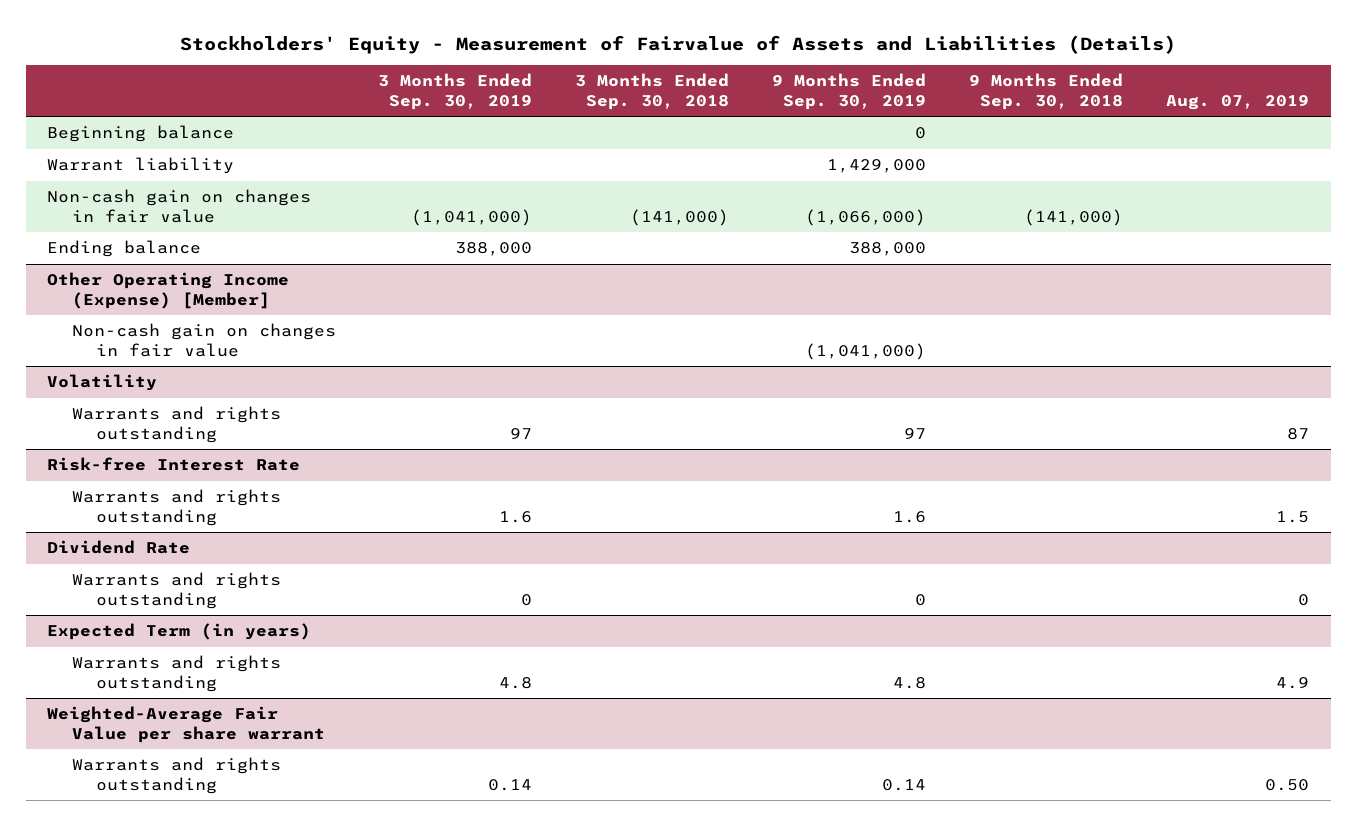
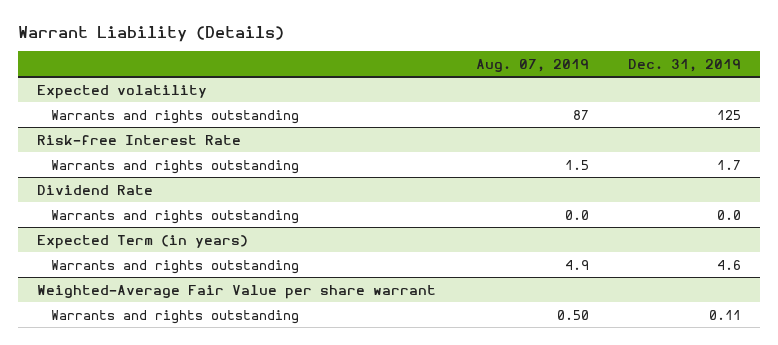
- Stockholders' Equity - Measurement of Fairvalue of Assets and Liabilities (Details)
+ Warrant Liability (Details)
- | 3 Months Ended Sep. 30, 2019 | 3 Months Ended Sep. 30, 2018 | 9 Months Ended Sep. 30, 2019 | 9 Months Ended Sep. 30, 2018 | Aug. 07, 2019
+ | Aug. 07, 2019 | Dec. 31, 2019
- Beginning balance | | | 0 | |
- Warrant liability | | | 1,429,000 | |
- Non-cash gain on changes in fair value | (1,041,000) | (141,000) | (1,066,000) | (141,000) |
- Ending balance | 388,000 | | 388,000 | |
- Other Operating Income (Expense) [Member]
- Non-cash gain on changes in fair value | | | (1,041,000) | |
- Volatility
+ Expected volatility
@ Dividend Rate
- Warrants and rights outstanding | 0 | | 0 | | 0
+ Warrants and rights outstanding | 0.0 | 0.0

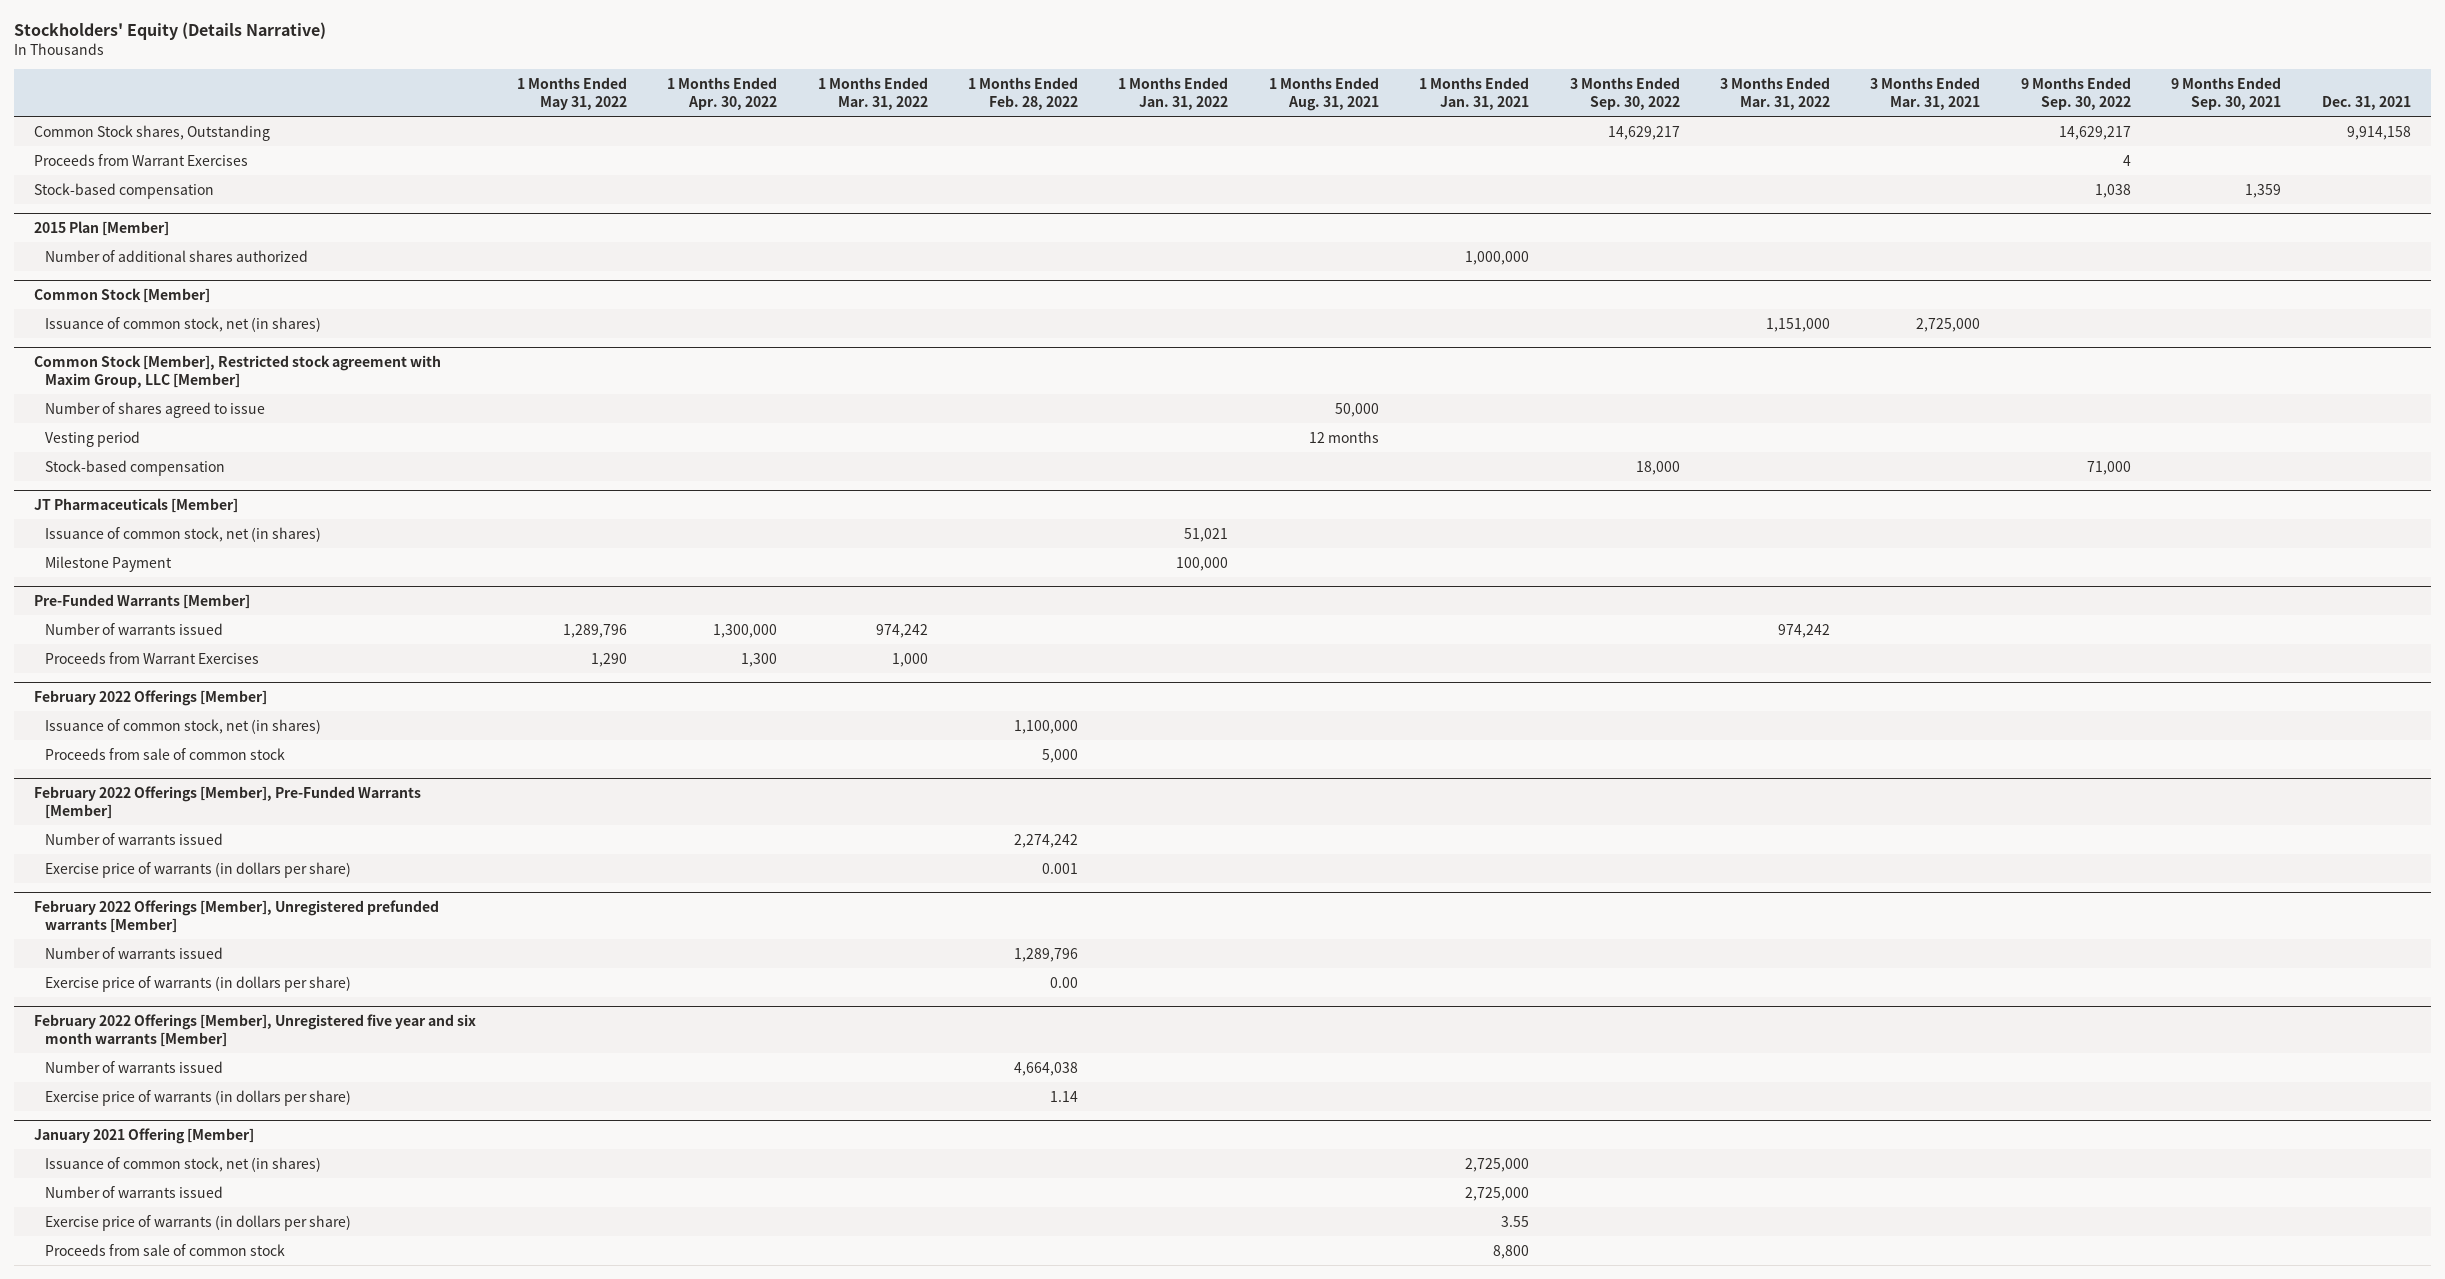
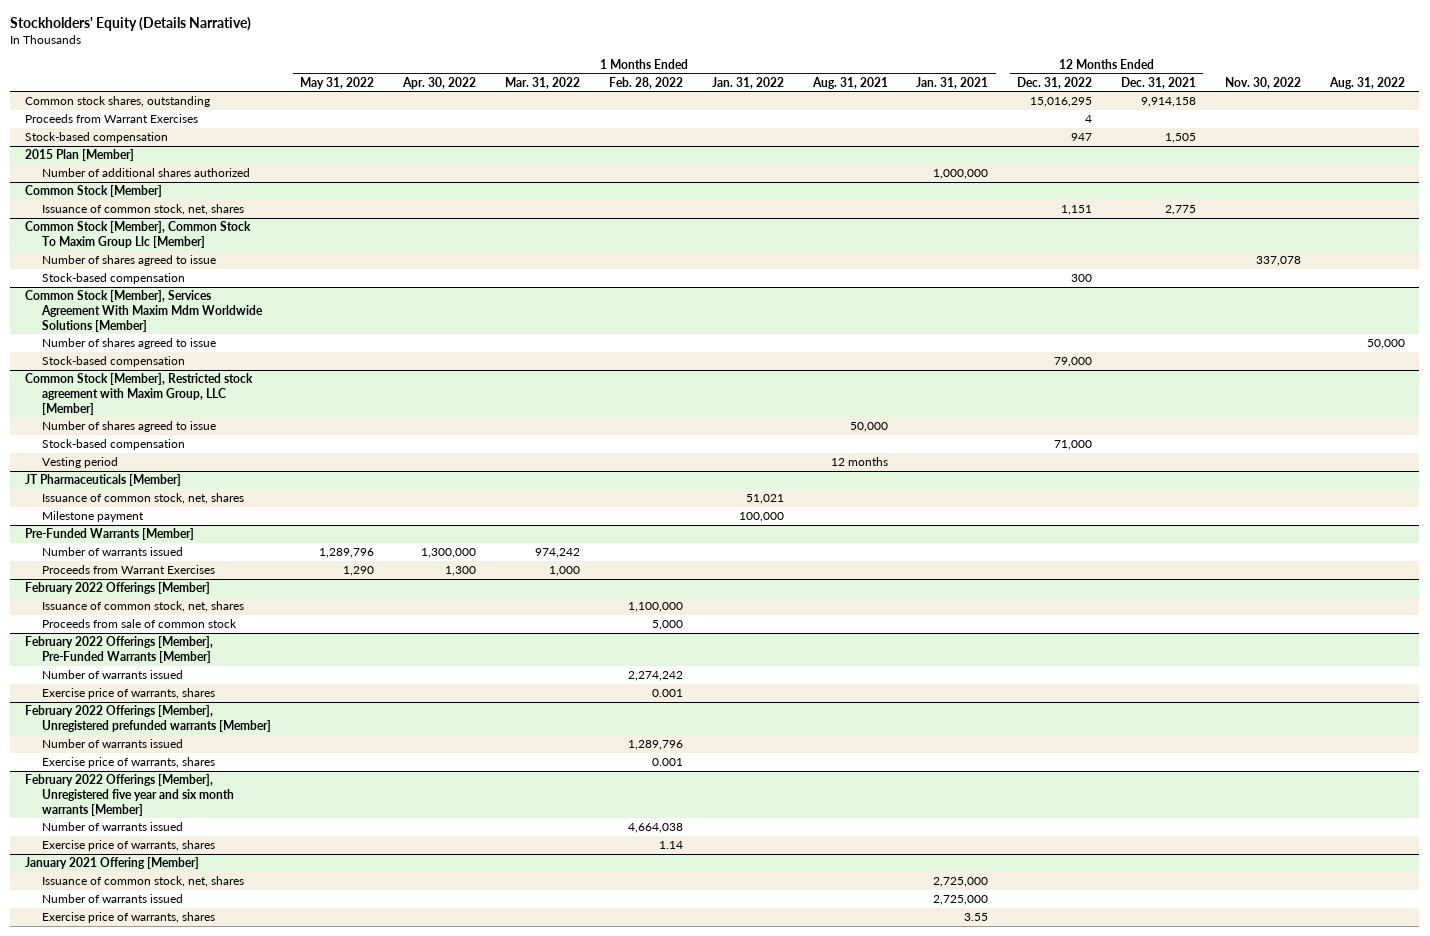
- | 1 Months Ended May 31, 2022 | 1 Months Ended Apr. 30, 2022 | 1 Months Ended Mar. 31, 2022 | 1 Months Ended Feb. 28, 2022 | 1 Months Ended Jan. 31, 2022 | 1 Months Ended Aug. 31, 2021 | 1 Months Ended Jan. 31, 2021 | 3 Months Ended Sep. 30, 2022 | 3 Months Ended Mar. 31, 2022 | 3 Months Ended Mar. 31, 2021 | 9 Months Ended Sep. 30, 2022 | 9 Months Ended Sep. 30, 2021 | Dec. 31, 2021
+ | 1 Months Ended May 31, 2022 | 1 Months Ended Apr. 30, 2022 | 1 Months Ended Mar. 31, 2022 | 1 Months Ended Feb. 28, 2022 | 1 Months Ended Jan. 31, 2022 | 1 Months Ended Aug. 31, 2021 | 1 Months Ended Jan. 31, 2021 | 12 Months Ended Dec. 31, 2022 | 12 Months Ended Dec. 31, 2021 | Nov. 30, 2022 | Aug. 31, 2022
- Common Stock shares, Outstanding | | | | | | | | 14,629,217 | | | 14,629,217 | | 9,914,158
+ Common stock shares, outstanding | | | | | | | | 15,016,295 | 9,914,158 | |
@ Common Stock [Member]
- Issuance of common stock, net (in shares) | | | | | | | | | 1,151,000 | 2,725,000 | | |
+ Issuance of common stock, net, shares | | | | | | | | 1,151 | 2,775 | |
+ Common Stock [Member], Common Stock To Maxim Group Llc [Member]
+ Number of shares agreed to issue | | | | | | | | | | 337,078 |
+ Stock-based compensation | | | | | | | | 300 | | |
+ Common Stock [Member], Services Agreement With Maxim Mdm Worldwide Solutions [Member]
+ Number of shares agreed to issue | | | | | | | | | | | 50,000
+ Stock-based compensation | | | | | | | | 79,000 | | |
@ Common Stock [Member], Restricted stock agreement with Maxim Group, LLC [Member]
moved down: Vesting period | | | | | | 12 months | | | | |
@ JT Pharmaceuticals [Member]
- Issuance of common stock, net (in shares) | | | | | 51,021 | | | | | | | |
- Milestone Payment | | | | | 100,000 | | | | | | | |
+ Issuance of common stock, net, shares | | | | | 51,021 | | | | | |
+ Milestone payment | | | | | 100,000 | | | | | |
@ February 2022 Offerings [Member]
- Issuance of common stock, net (in shares) | | | | 1,100,000 | | | | | | | | |
+ Issuance of common stock, net, shares | | | | 1,100,000 | | | | | | |
@ February 2022 Offerings [Member], Pre-Funded Warrants [Member]
- Exercise price of warrants (in dollars per share) | | | | 0.001 | | | | | | | | |
+ Exercise price of warrants, shares | | | | 0.001 | | | | | | |
@ February 2022 Offerings [Member], Unregistered prefunded warrants [Member]
- Exercise price of warrants (in dollars per share) | | | | 0.00 | | | | | | | | |
+ Exercise price of warrants, shares | | | | 0.001 | | | | | | |
@ February 2022 Offerings [Member], Unregistered five year and six month warrants [Member]
- Exercise price of warrants (in dollars per share) | | | | 1.14 | | | | | | | | |
+ Exercise price of warrants, shares | | | | 1.14 | | | | | | |
@ January 2021 Offering [Member]
- Issuance of common stock, net (in shares) | | | | | | | 2,725,000 | | | | | |
+ Issuance of common stock, net, shares | | | | | | | 2,725,000 | | | |
- Exercise price of warrants (in dollars per share) | | | | | | | 3.55 | | | | | |
- Proceeds from sale of common stock | | | | | | | 8,800 | | | | | |
+ Exercise price of warrants, shares | | | | | | | 3.55 | | | |

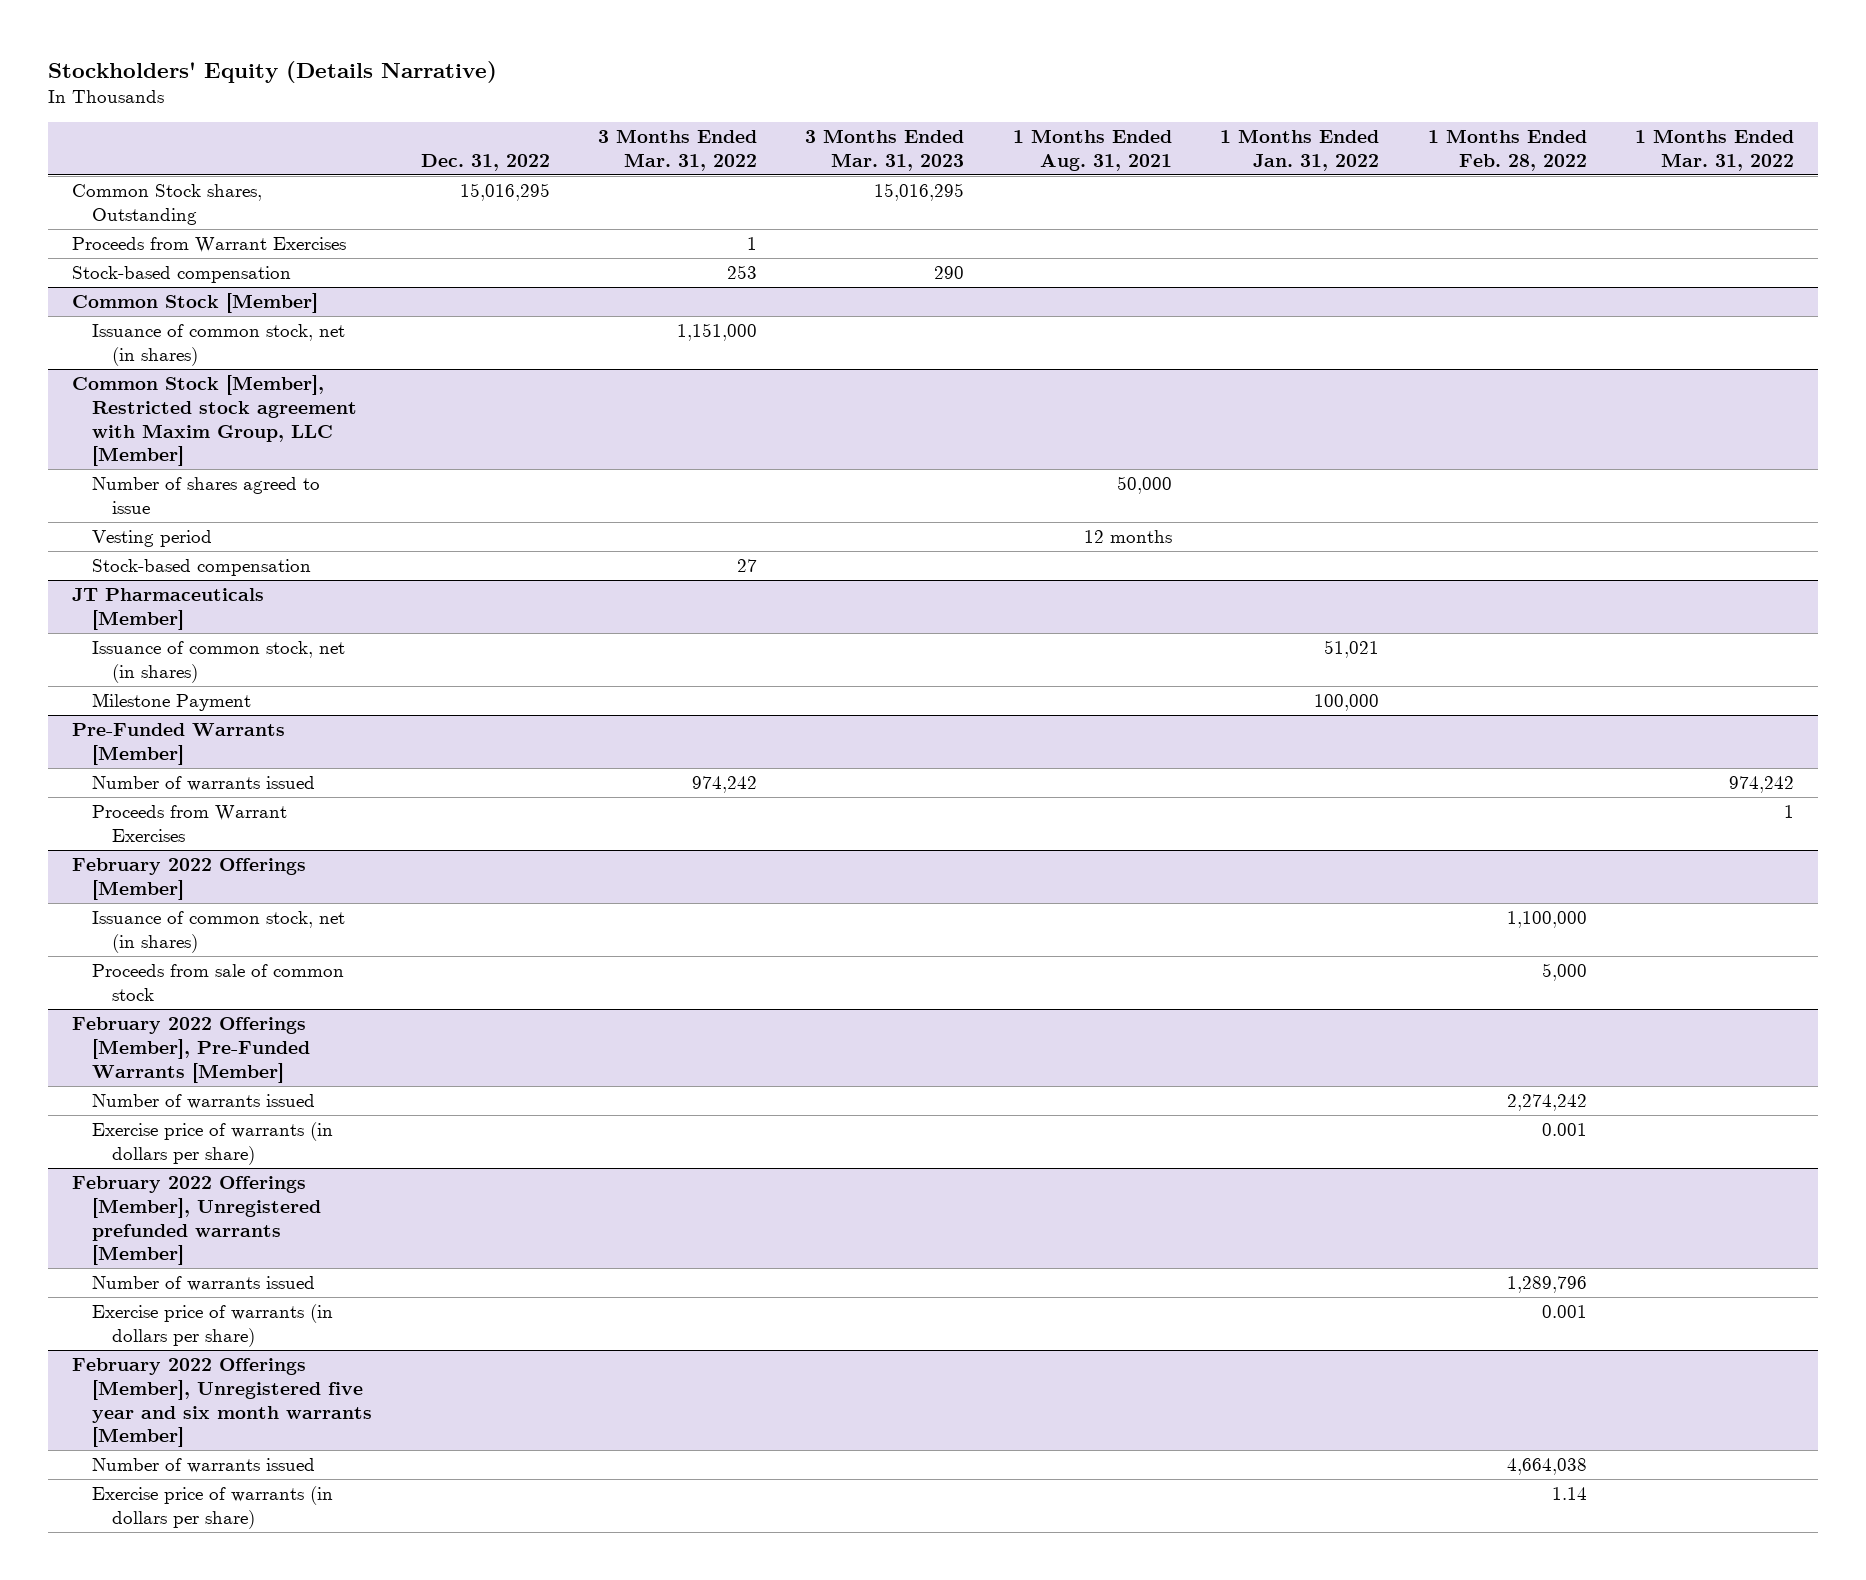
- | 1 Months Ended May 31, 2022 | 1 Months Ended Apr. 30, 2022 | 1 Months Ended Mar. 31, 2022 | 1 Months Ended Feb. 28, 2022 | 1 Months Ended Jan. 31, 2022 | 1 Months Ended Aug. 31, 2021 | 1 Months Ended Jan. 31, 2021 | 12 Months Ended Dec. 31, 2022 | 12 Months Ended Dec. 31, 2021 | Nov. 30, 2022 | Aug. 31, 2022
+ | Dec. 31, 2022 | 3 Months Ended Mar. 31, 2022 | 3 Months Ended Mar. 31, 2023 | 1 Months Ended Aug. 31, 2021 | 1 Months Ended Jan. 31, 2022 | 1 Months Ended Feb. 28, 2022 | 1 Months Ended Mar. 31, 2022
- Common stock shares, outstanding | | | | | | | | 15,016,295 | 9,914,158 | |
+ Common Stock shares, Outstanding | 15,016,295 | | 15,016,295 | | | |
- 2015 Plan [Member]
- Number of additional shares authorized | | | | | | | 1,000,000 | | | |
@ Common Stock [Member]
- Issuance of common stock, net, shares | | | | | | | | 1,151 | 2,775 | |
- Common Stock [Member], Common Stock To Maxim Group Llc [Member]
- Number of shares agreed to issue | | | | | | | | | | 337,078 |
- Stock-based compensation | | | | | | | | 300 | | |
- Common Stock [Member], Services Agreement With Maxim Mdm Worldwide Solutions [Member]
- Number of shares agreed to issue | | | | | | | | | | | 50,000
- Stock-based compensation | | | | | | | | 79,000 | | |
@ Common Stock [Member]
+ Issuance of common stock, net (in shares) | | 1,151,000 | | | | |
@ Common Stock [Member], Restricted stock agreement with Maxim Group, LLC [Member]
moved down: Stock-based compensation | | 27 | | | | |
@ JT Pharmaceuticals [Member]
- Issuance of common stock, net, shares | | | | | 51,021 | | | | | |
- Milestone payment | | | | | 100,000 | | | | | |
+ Issuance of common stock, net (in shares) | | | | | 51,021 | |
+ Milestone Payment | | | | | 100,000 | |
@ Pre-Funded Warrants [Member]
- Proceeds from Warrant Exercises | 1,290 | 1,300 | 1,000 | | | | | | | |
+ Proceeds from Warrant Exercises | | | | | | | 1
@ February 2022 Offerings [Member]
- Issuance of common stock, net, shares | | | | 1,100,000 | | | | | | |
+ Issuance of common stock, net (in shares) | | | | | | 1,100,000 |
@ February 2022 Offerings [Member], Pre-Funded Warrants [Member]
- Exercise price of warrants, shares | | | | 0.001 | | | | | | |
+ Exercise price of warrants (in dollars per share) | | | | | | 0.001 |
@ February 2022 Offerings [Member], Unregistered prefunded warrants [Member]
- Exercise price of warrants, shares | | | | 0.001 | | | | | | |
+ Exercise price of warrants (in dollars per share) | | | | | | 0.001 |
@ February 2022 Offerings [Member], Unregistered five year and six month warrants [Member]
- Exercise price of warrants, shares | | | | 1.14 | | | | | | |
- January 2021 Offering [Member]
- Issuance of common stock, net, shares | | | | | | | 2,725,000 | | | |
- Number of warrants issued | | | | | | | 2,725,000 | | | |
- Exercise price of warrants, shares | | | | | | | 3.55 | | | |
@ February 2022 Offerings [Member], Unregistered five year and six month warrants [Member]
+ Exercise price of warrants (in dollars per share) | | | | | | 1.14 |

